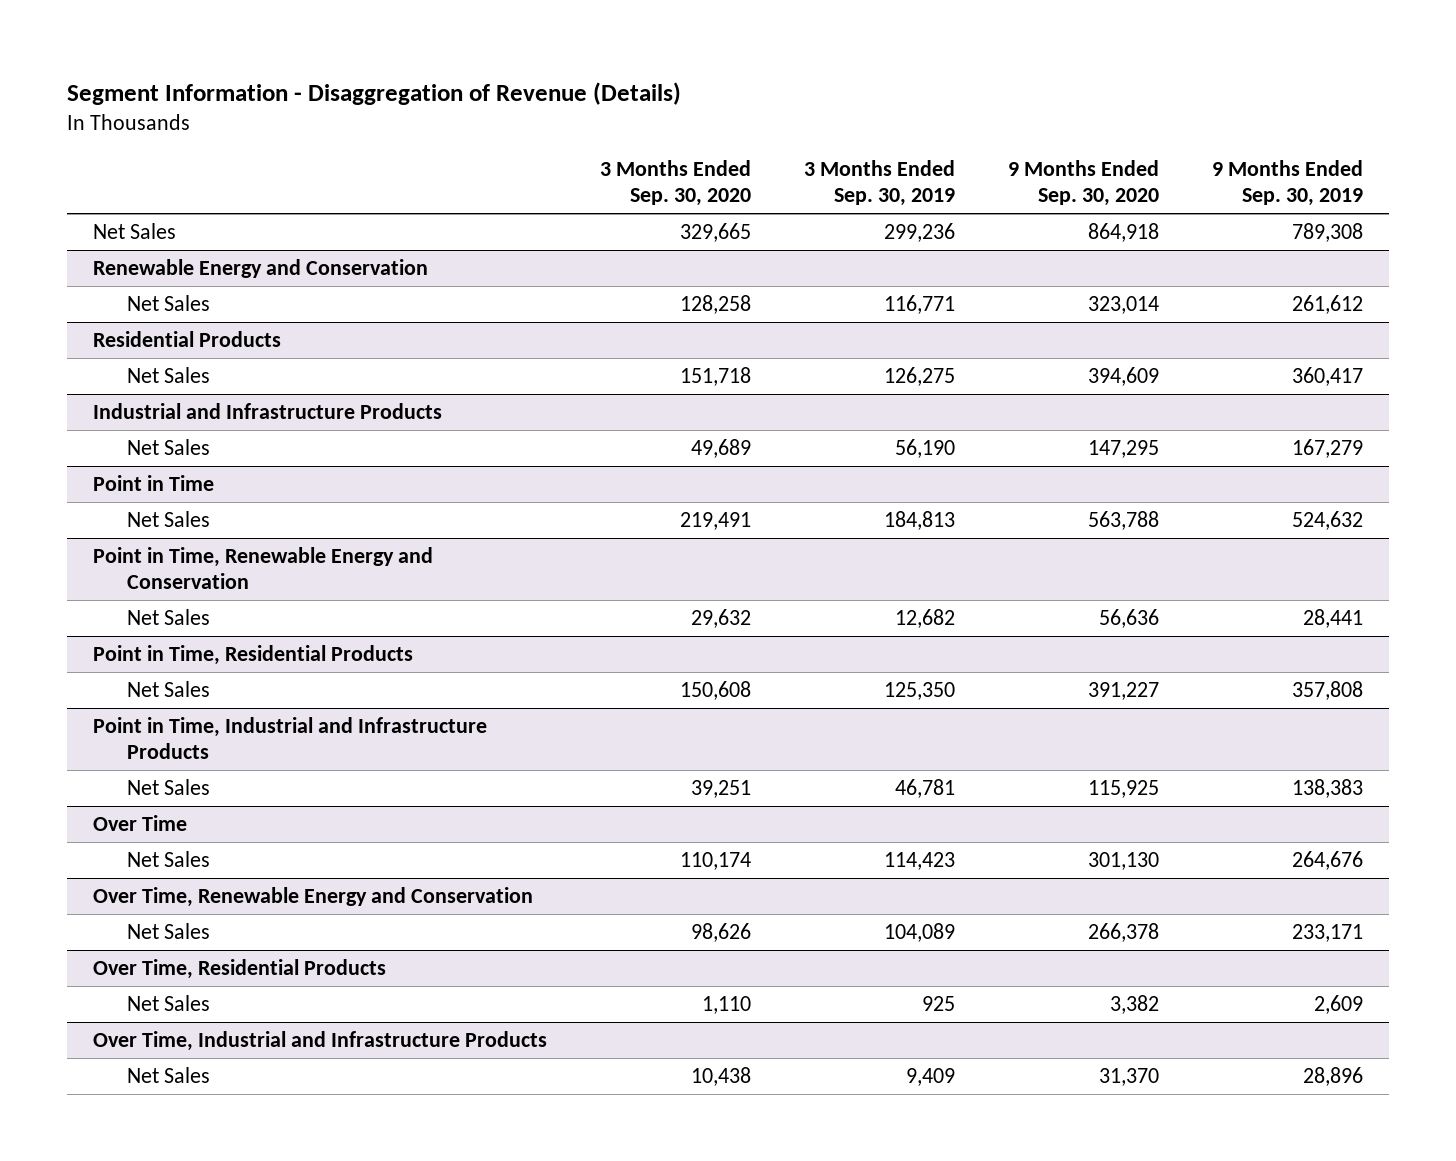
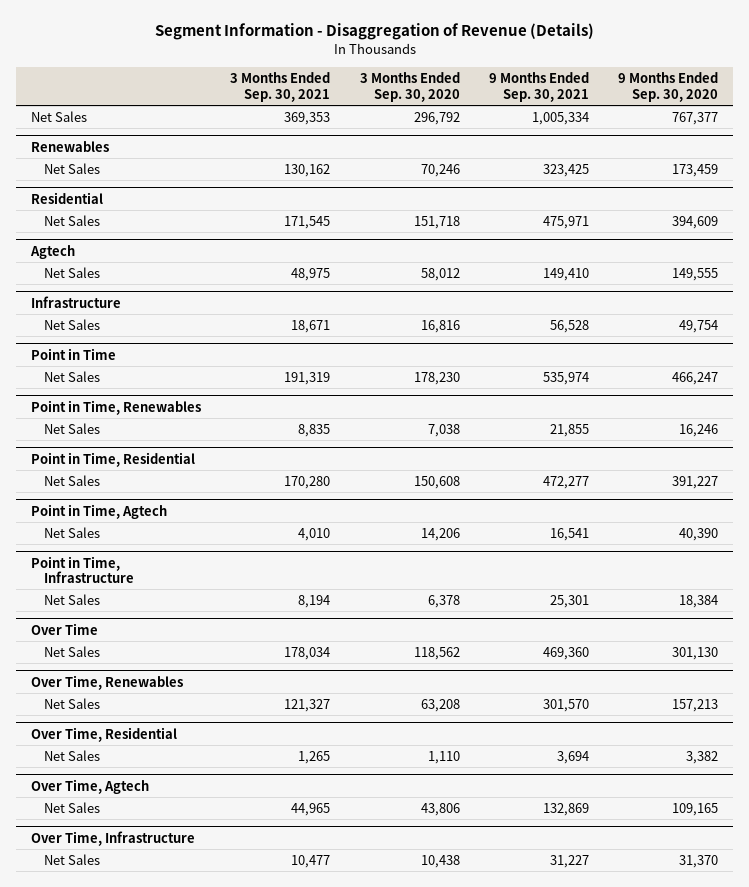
- | 3 Months Ended Sep. 30, 2020 | 3 Months Ended Sep. 30, 2019 | 9 Months Ended Sep. 30, 2020 | 9 Months Ended Sep. 30, 2019
+ | 3 Months Ended Sep. 30, 2021 | 3 Months Ended Sep. 30, 2020 | 9 Months Ended Sep. 30, 2021 | 9 Months Ended Sep. 30, 2020
- Net Sales | 329,665 | 299,236 | 864,918 | 789,308
- Renewable Energy and Conservation
- Net Sales | 128,258 | 116,771 | 323,014 | 261,612
- Residential Products
+ Net Sales | 369,353 | 296,792 | 1,005,334 | 767,377
+ Renewables
+ Net Sales | 130,162 | 70,246 | 323,425 | 173,459
+ Residential
- Industrial and Infrastructure Products
- Net Sales | 49,689 | 56,190 | 147,295 | 167,279
+ Agtech
+ Net Sales | 48,975 | 58,012 | 149,410 | 149,555
+ Infrastructure
+ Net Sales | 18,671 | 16,816 | 56,528 | 49,754
@ Point in Time
- Net Sales | 219,491 | 184,813 | 563,788 | 524,632
- Point in Time, Renewable Energy and Conservation
- Net Sales | 29,632 | 12,682 | 56,636 | 28,441
- Point in Time, Residential Products
@ Point in Time
+ Net Sales | 191,319 | 178,230 | 535,974 | 466,247
+ Point in Time, Renewables
+ Net Sales | 8,835 | 7,038 | 21,855 | 16,246
+ Point in Time, Residential
- Point in Time, Industrial and Infrastructure Products
- Net Sales | 39,251 | 46,781 | 115,925 | 138,383
+ Point in Time, Agtech
+ Net Sales | 4,010 | 14,206 | 16,541 | 40,390
+ Point in Time, Infrastructure
+ Net Sales | 8,194 | 6,378 | 25,301 | 18,384
@ Over Time
- Net Sales | 110,174 | 114,423 | 301,130 | 264,676
- Over Time, Renewable Energy and Conservation
- Net Sales | 98,626 | 104,089 | 266,378 | 233,171
- Over Time, Residential Products
@ Over Time
+ Net Sales | 178,034 | 118,562 | 469,360 | 301,130
+ Over Time, Renewables
+ Net Sales | 121,327 | 63,208 | 301,570 | 157,213
+ Over Time, Residential
- Over Time, Industrial and Infrastructure Products
+ Over Time, Agtech
+ Net Sales | 44,965 | 43,806 | 132,869 | 109,165
+ Over Time, Infrastructure

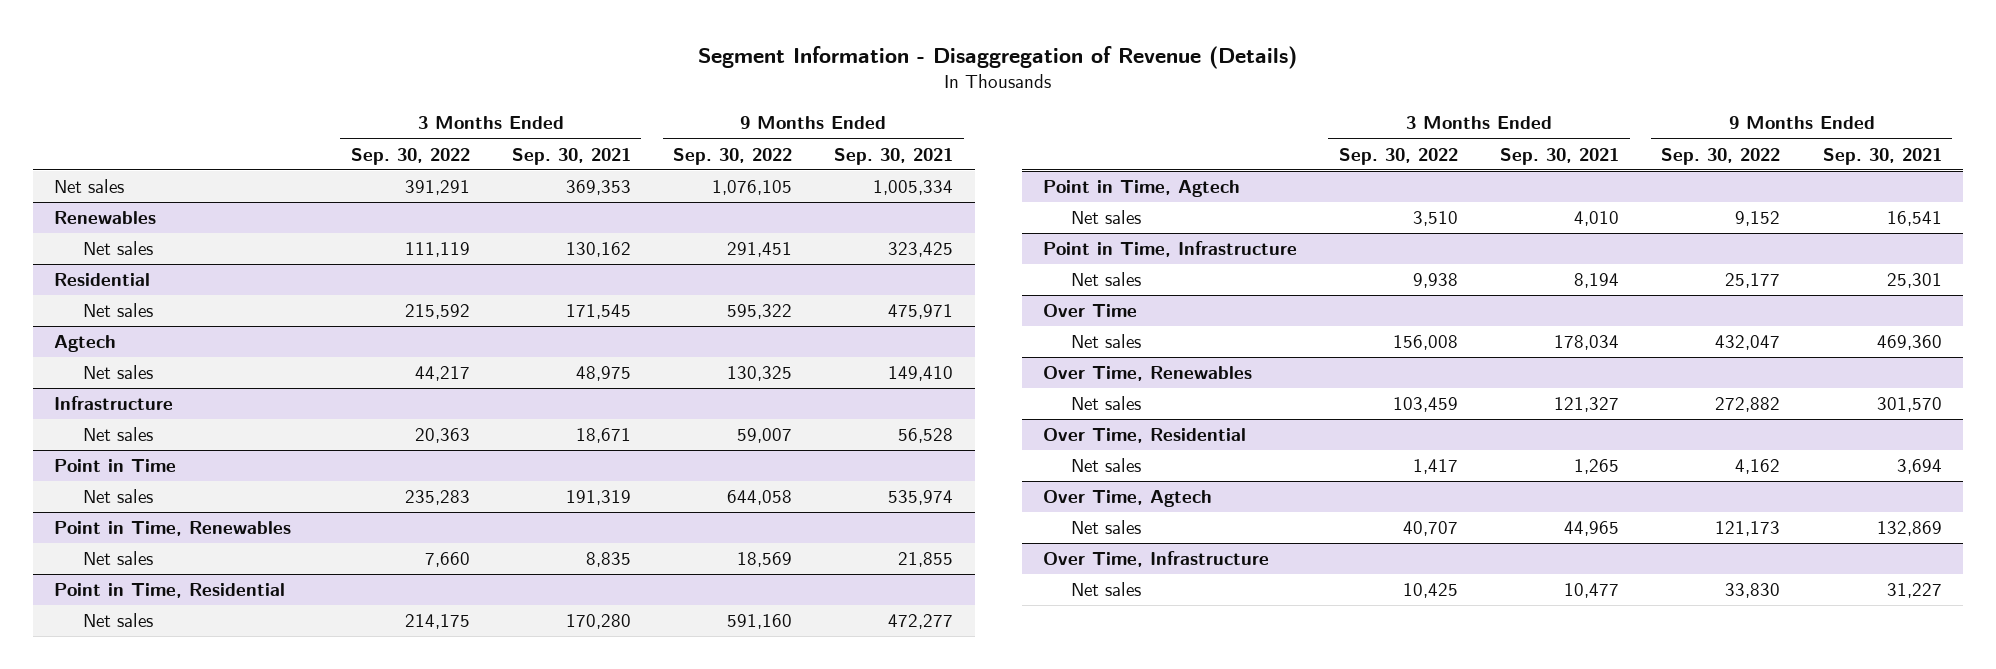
- | 3 Months Ended Sep. 30, 2021 | 3 Months Ended Sep. 30, 2020 | 9 Months Ended Sep. 30, 2021 | 9 Months Ended Sep. 30, 2020
+ | 3 Months Ended Sep. 30, 2022 | 3 Months Ended Sep. 30, 2021 | 9 Months Ended Sep. 30, 2022 | 9 Months Ended Sep. 30, 2021
- Net Sales | 369,353 | 296,792 | 1,005,334 | 767,377
+ Net sales | 391,291 | 369,353 | 1,076,105 | 1,005,334
@ Renewables
- Net Sales | 130,162 | 70,246 | 323,425 | 173,459
+ Net sales | 111,119 | 130,162 | 291,451 | 323,425
@ Residential
- Net Sales | 171,545 | 151,718 | 475,971 | 394,609
+ Net sales | 215,592 | 171,545 | 595,322 | 475,971
@ Agtech
- Net Sales | 48,975 | 58,012 | 149,410 | 149,555
+ Net sales | 44,217 | 48,975 | 130,325 | 149,410
@ Infrastructure
- Net Sales | 18,671 | 16,816 | 56,528 | 49,754
+ Net sales | 20,363 | 18,671 | 59,007 | 56,528
@ Point in Time
- Net Sales | 191,319 | 178,230 | 535,974 | 466,247
+ Net sales | 235,283 | 191,319 | 644,058 | 535,974
@ Point in Time, Renewables
- Net Sales | 8,835 | 7,038 | 21,855 | 16,246
+ Net sales | 7,660 | 8,835 | 18,569 | 21,855
@ Point in Time, Residential
- Net Sales | 170,280 | 150,608 | 472,277 | 391,227
+ Net sales | 214,175 | 170,280 | 591,160 | 472,277
@ Point in Time, Agtech
- Net Sales | 4,010 | 14,206 | 16,541 | 40,390
+ Net sales | 3,510 | 4,010 | 9,152 | 16,541
@ Point in Time, Infrastructure
- Net Sales | 8,194 | 6,378 | 25,301 | 18,384
+ Net sales | 9,938 | 8,194 | 25,177 | 25,301
@ Over Time
- Net Sales | 178,034 | 118,562 | 469,360 | 301,130
+ Net sales | 156,008 | 178,034 | 432,047 | 469,360
@ Over Time, Renewables
- Net Sales | 121,327 | 63,208 | 301,570 | 157,213
+ Net sales | 103,459 | 121,327 | 272,882 | 301,570
@ Over Time, Residential
- Net Sales | 1,265 | 1,110 | 3,694 | 3,382
+ Net sales | 1,417 | 1,265 | 4,162 | 3,694
@ Over Time, Agtech
- Net Sales | 44,965 | 43,806 | 132,869 | 109,165
+ Net sales | 40,707 | 44,965 | 121,173 | 132,869
@ Over Time, Infrastructure
- Net Sales | 10,477 | 10,438 | 31,227 | 31,370
+ Net sales | 10,425 | 10,477 | 33,830 | 31,227

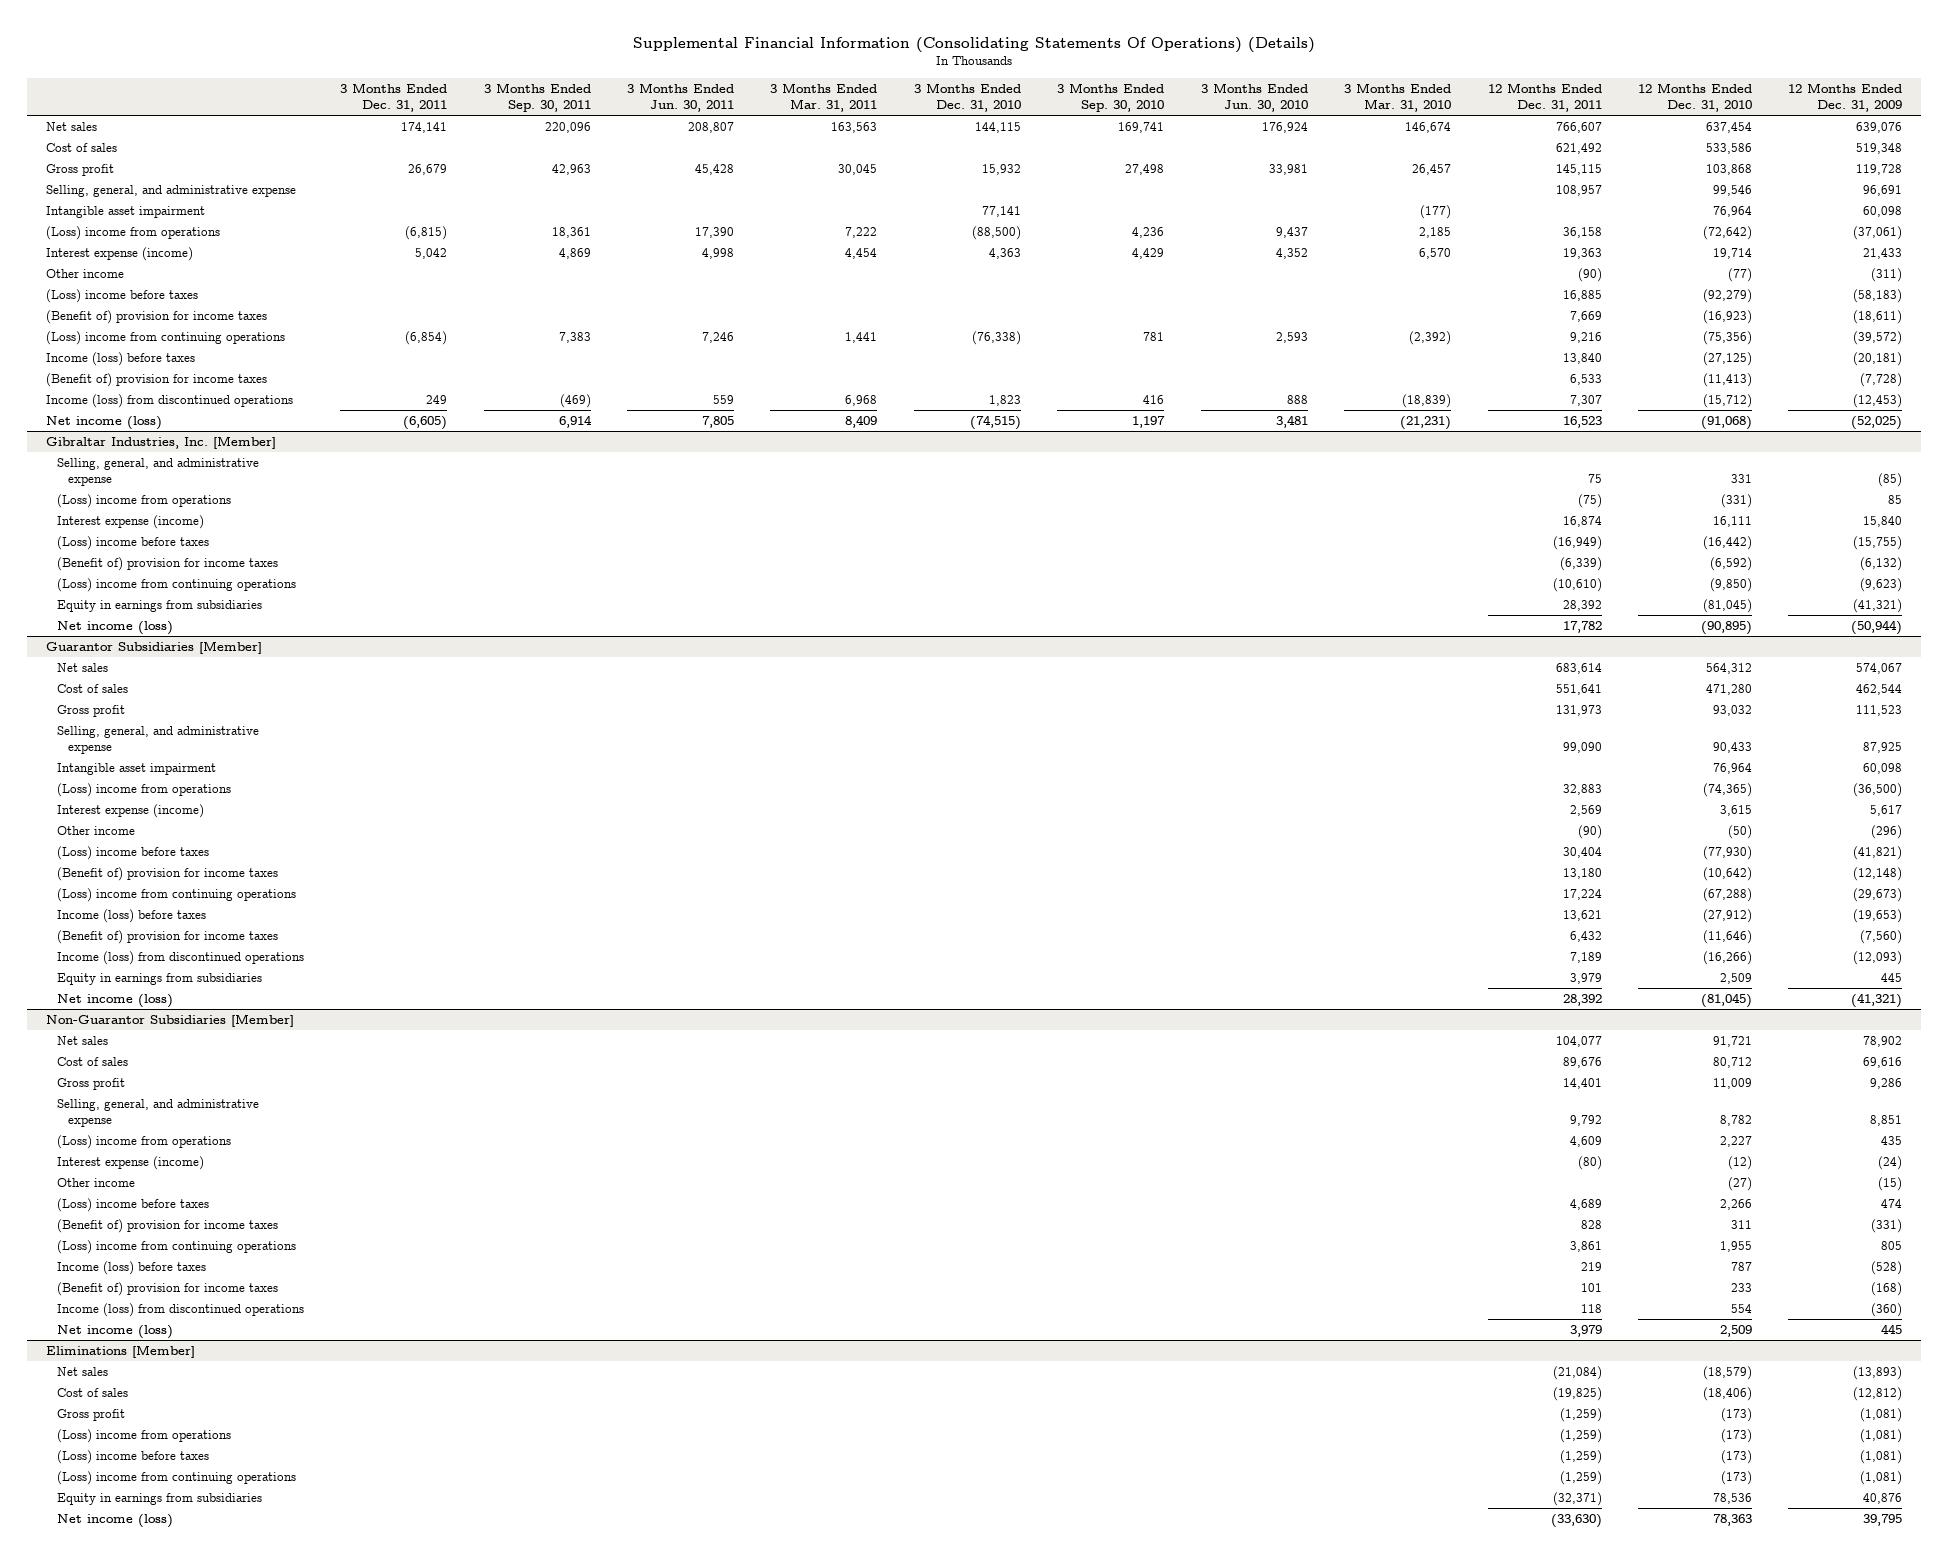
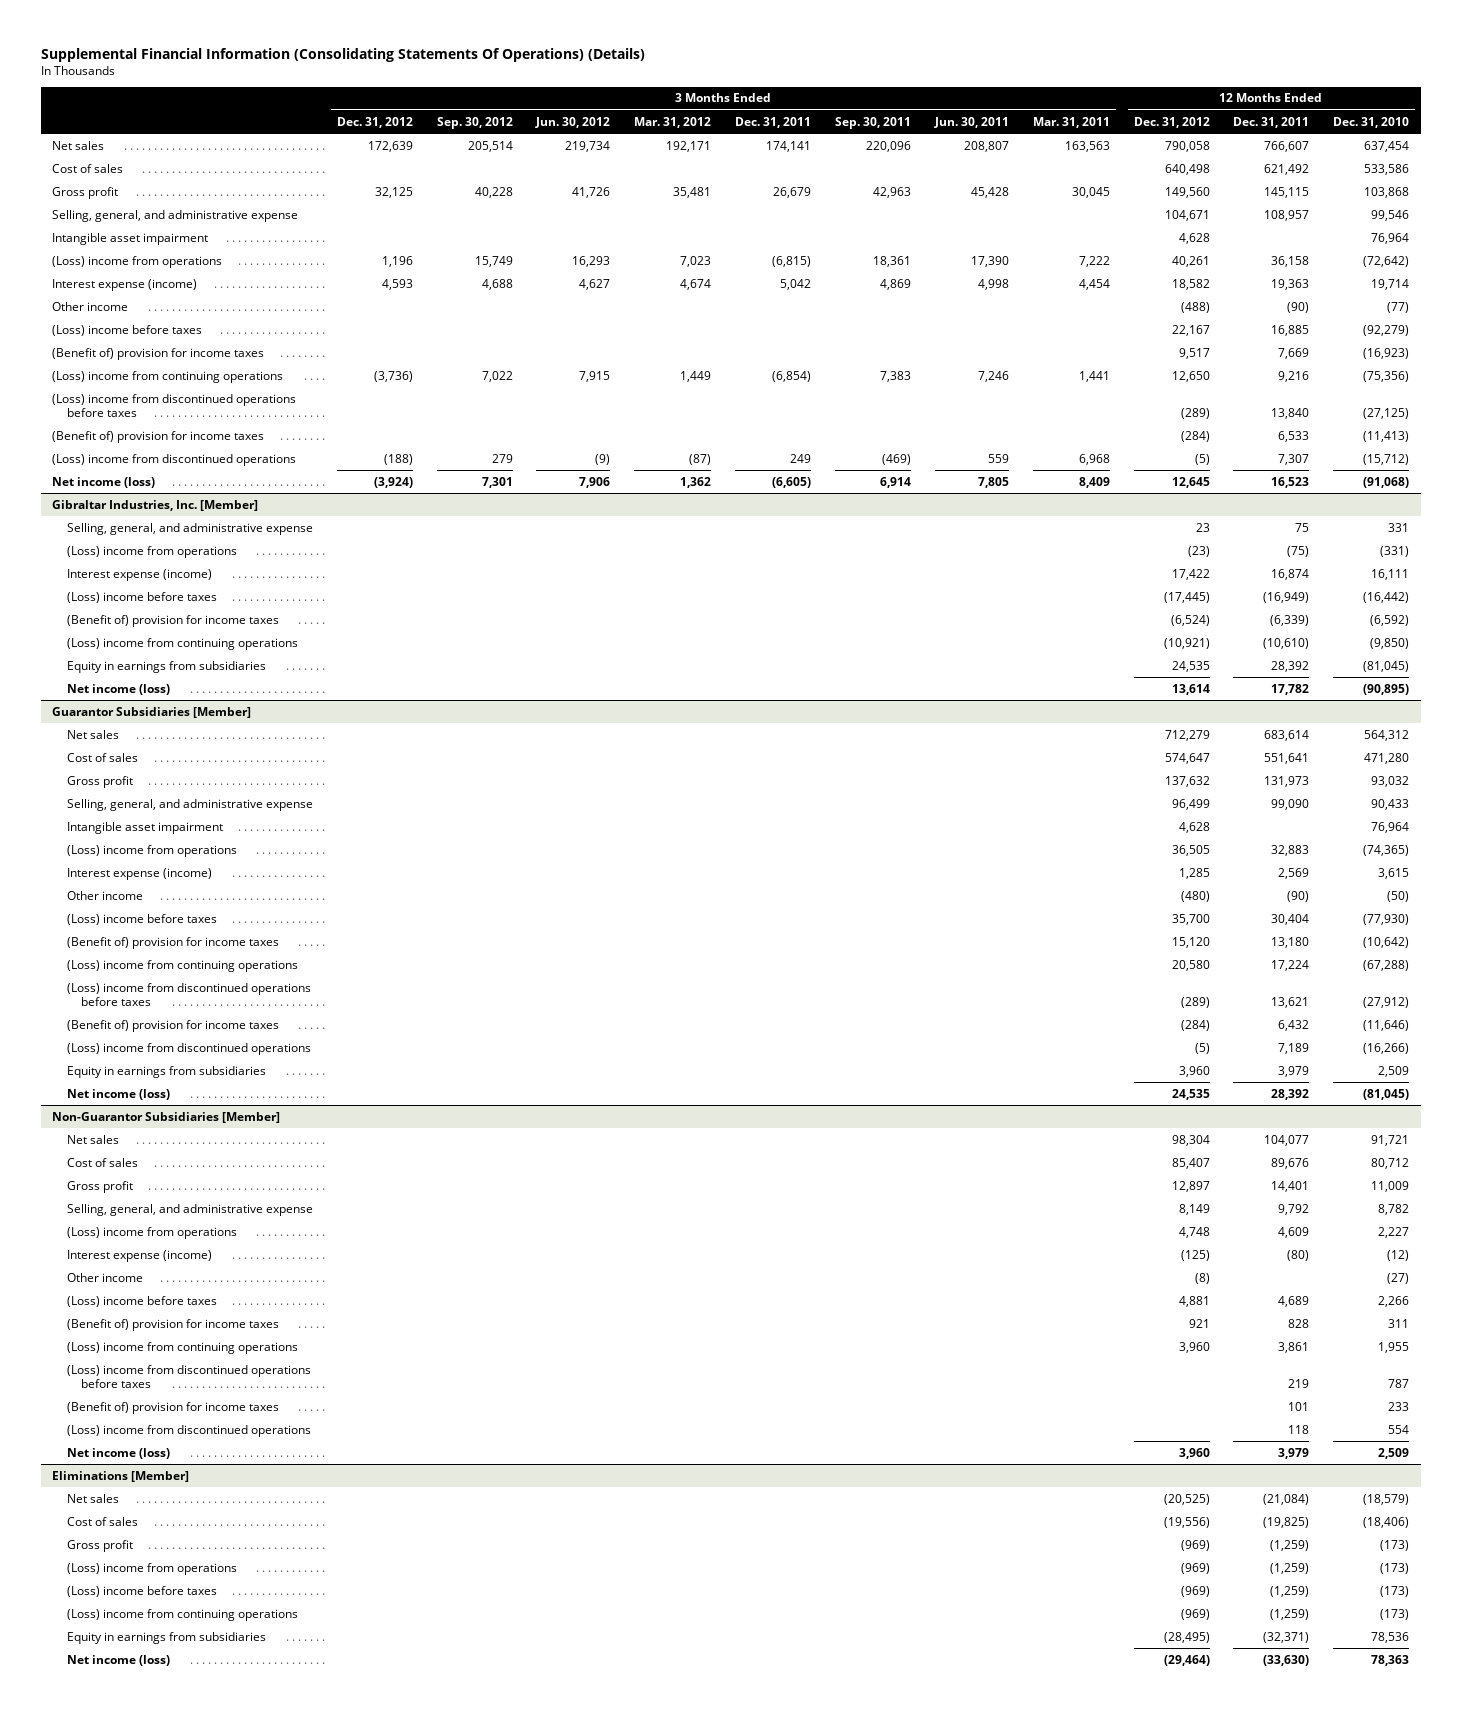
- | 3 Months Ended Dec. 31, 2011 | 3 Months Ended Sep. 30, 2011 | 3 Months Ended Jun. 30, 2011 | 3 Months Ended Mar. 31, 2011 | 3 Months Ended Dec. 31, 2010 | 3 Months Ended Sep. 30, 2010 | 3 Months Ended Jun. 30, 2010 | 3 Months Ended Mar. 31, 2010 | 12 Months Ended Dec. 31, 2011 | 12 Months Ended Dec. 31, 2010 | 12 Months Ended Dec. 31, 2009
+ | 3 Months Ended Dec. 31, 2012 | 3 Months Ended Sep. 30, 2012 | 3 Months Ended Jun. 30, 2012 | 3 Months Ended Mar. 31, 2012 | 3 Months Ended Dec. 31, 2011 | 3 Months Ended Sep. 30, 2011 | 3 Months Ended Jun. 30, 2011 | 3 Months Ended Mar. 31, 2011 | 12 Months Ended Dec. 31, 2012 | 12 Months Ended Dec. 31, 2011 | 12 Months Ended Dec. 31, 2010
- Income (loss) before taxes | | | | | | | | | 13,840 | (27,125) | (20,181)
+ (Loss) income from discontinued operations before taxes | | | | | | | | | (289) | 13,840 | (27,125)
- Income (loss) from discontinued operations | 249 | (469) | 559 | 6,968 | 1,823 | 416 | 888 | (18,839) | 7,307 | (15,712) | (12,453)
+ (Loss) income from discontinued operations | (188) | 279 | (9) | (87) | 249 | (469) | 559 | 6,968 | (5) | 7,307 | (15,712)
@ Guarantor Subsidiaries [Member]
- Income (loss) before taxes | | | | | | | | | 13,621 | (27,912) | (19,653)
+ (Loss) income from discontinued operations before taxes | | | | | | | | | (289) | 13,621 | (27,912)
- Income (loss) from discontinued operations | | | | | | | | | 7,189 | (16,266) | (12,093)
+ (Loss) income from discontinued operations | | | | | | | | | (5) | 7,189 | (16,266)
@ Non-Guarantor Subsidiaries [Member]
- Income (loss) before taxes | | | | | | | | | 219 | 787 | (528)
+ (Loss) income from discontinued operations before taxes | | | | | | | | | | 219 | 787
- Income (loss) from discontinued operations | | | | | | | | | 118 | 554 | (360)
+ (Loss) income from discontinued operations | | | | | | | | | | 118 | 554

